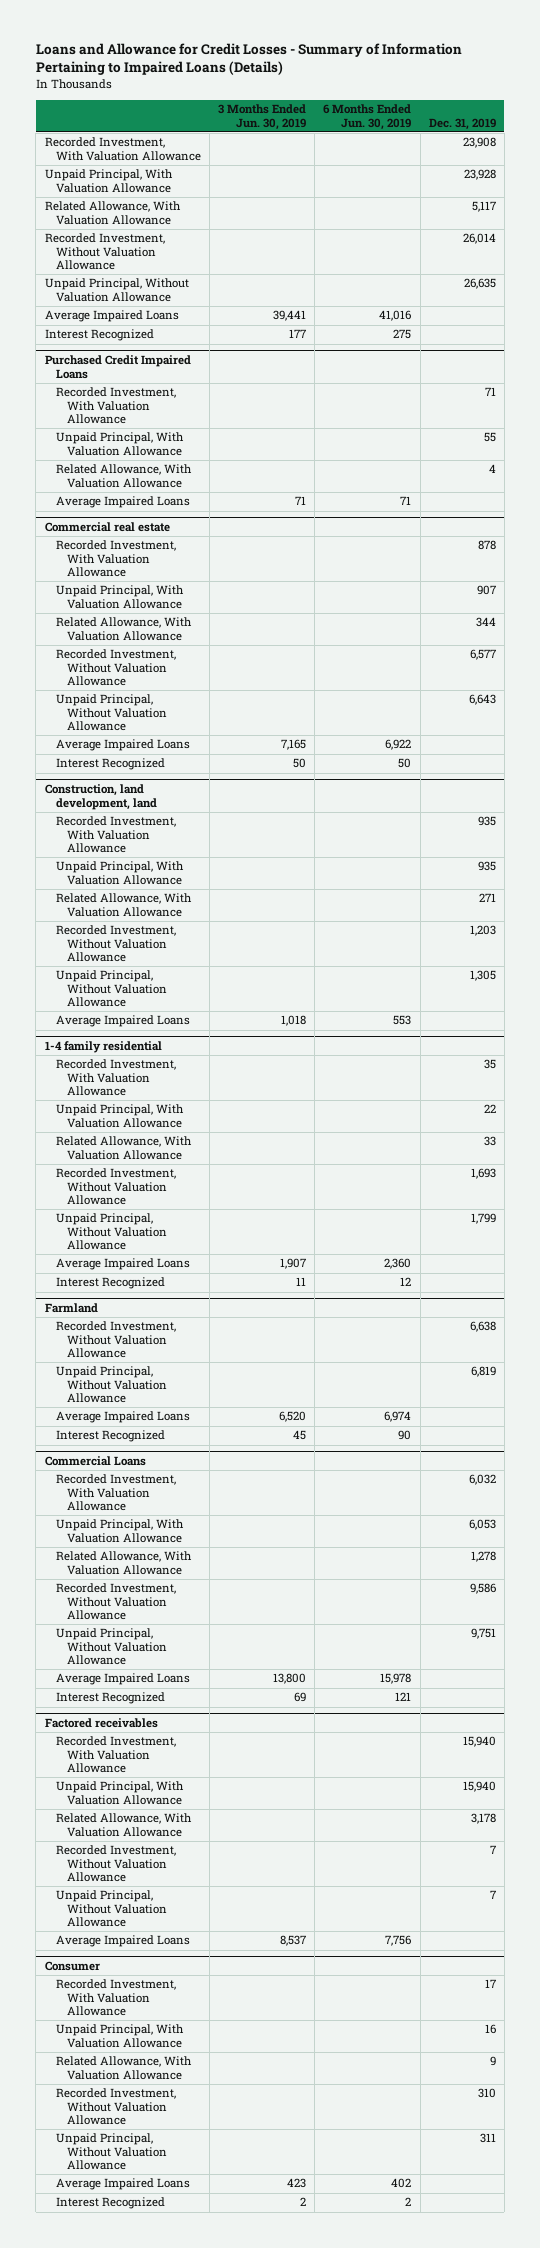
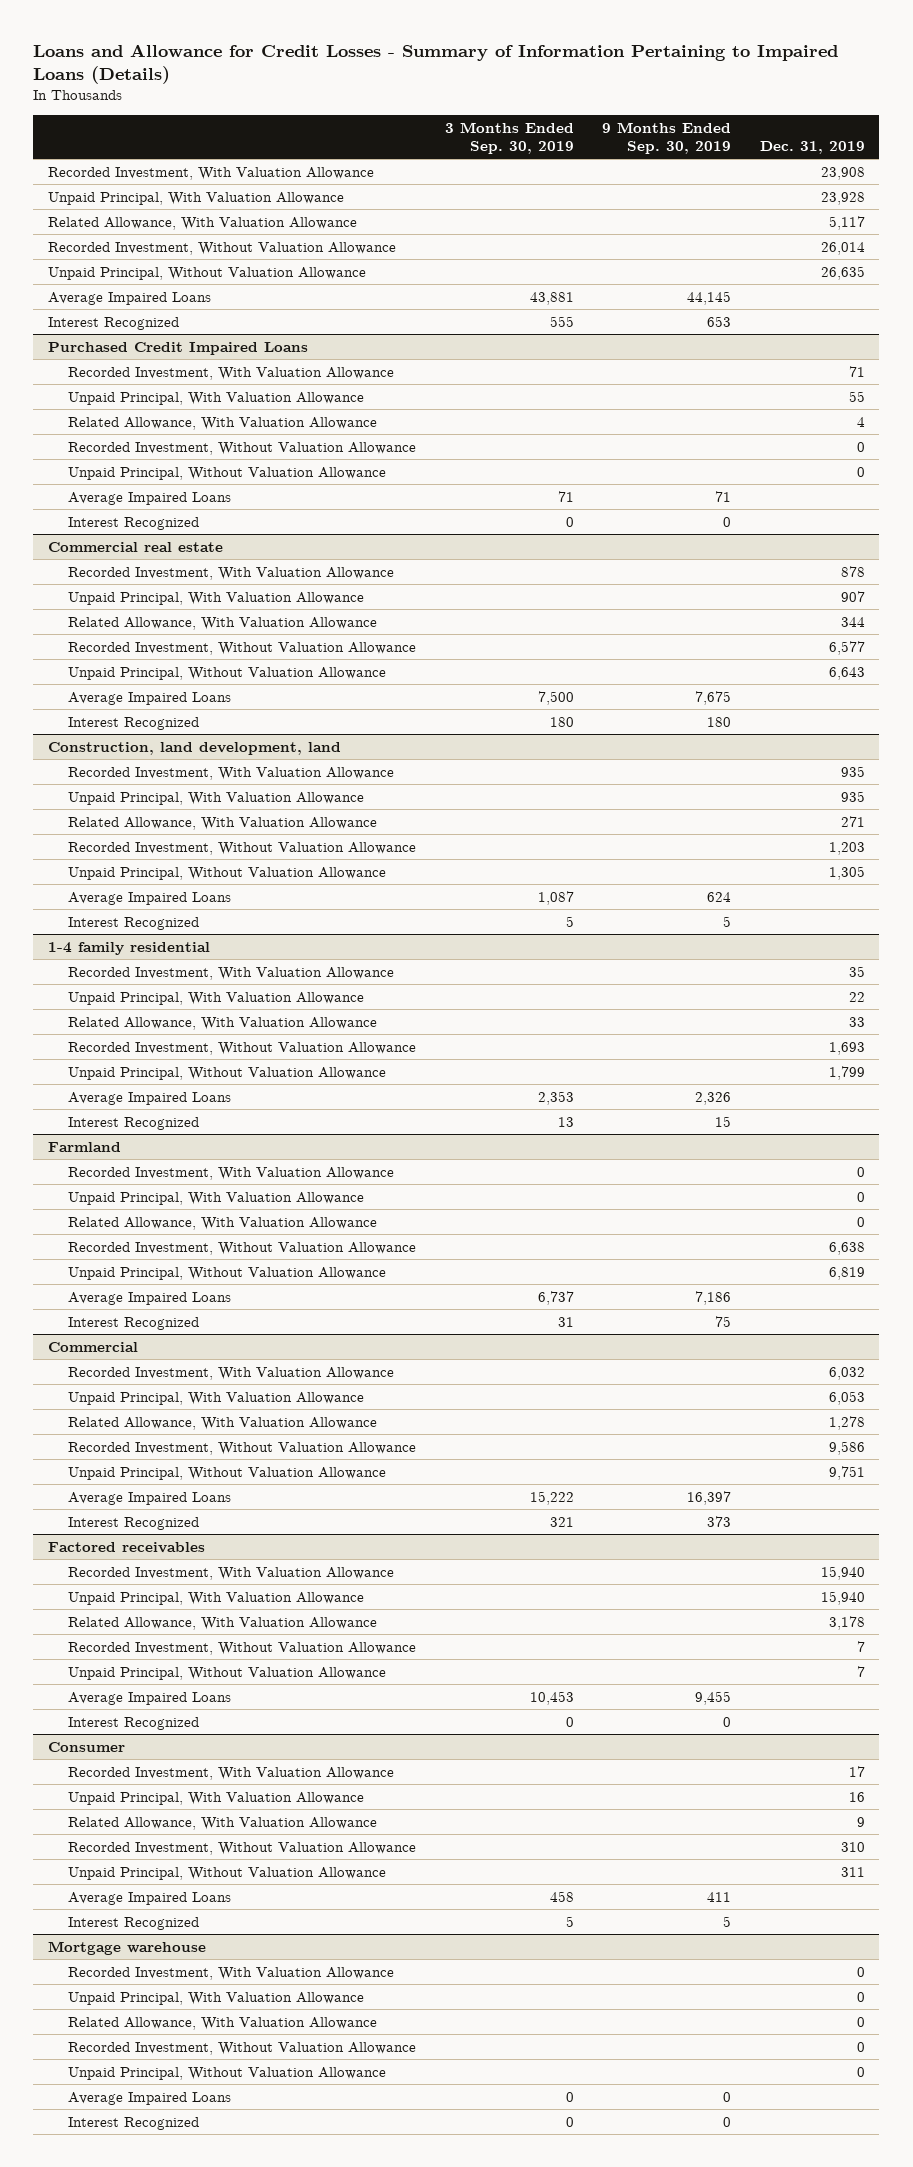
- | 3 Months Ended Jun. 30, 2019 | 6 Months Ended Jun. 30, 2019 | Dec. 31, 2019
+ | 3 Months Ended Sep. 30, 2019 | 9 Months Ended Sep. 30, 2019 | Dec. 31, 2019
@ Purchased Credit Impaired Loans
+ Recorded Investment, Without Valuation Allowance | | | 0
+ Unpaid Principal, Without Valuation Allowance | | | 0
+ Interest Recognized | 0 | 0 |
@ Construction, land development, land
+ Interest Recognized | 5 | 5 |
@ Farmland
+ Recorded Investment, With Valuation Allowance | | | 0
+ Unpaid Principal, With Valuation Allowance | | | 0
+ Related Allowance, With Valuation Allowance | | | 0
- Commercial Loans
+ Commercial
@ Factored receivables
+ Interest Recognized | 0 | 0 |
+ Mortgage warehouse
+ Recorded Investment, With Valuation Allowance | | | 0
+ Unpaid Principal, With Valuation Allowance | | | 0
+ Related Allowance, With Valuation Allowance | | | 0
+ Recorded Investment, Without Valuation Allowance | | | 0
+ Unpaid Principal, Without Valuation Allowance | | | 0
+ Average Impaired Loans | 0 | 0 |
+ Interest Recognized | 0 | 0 |

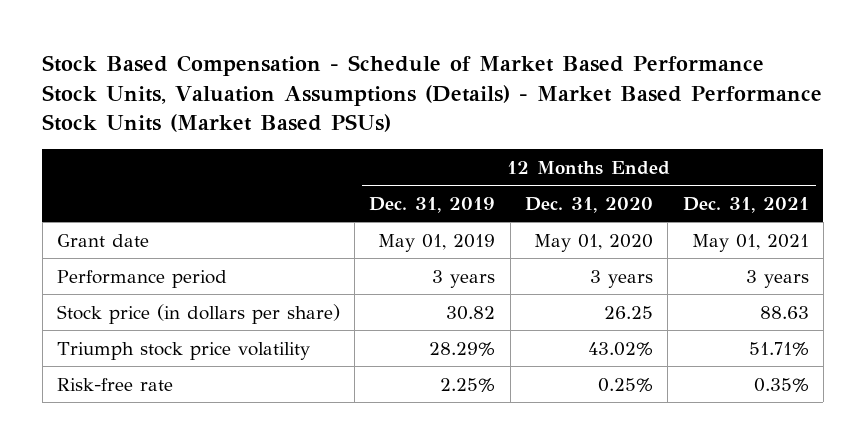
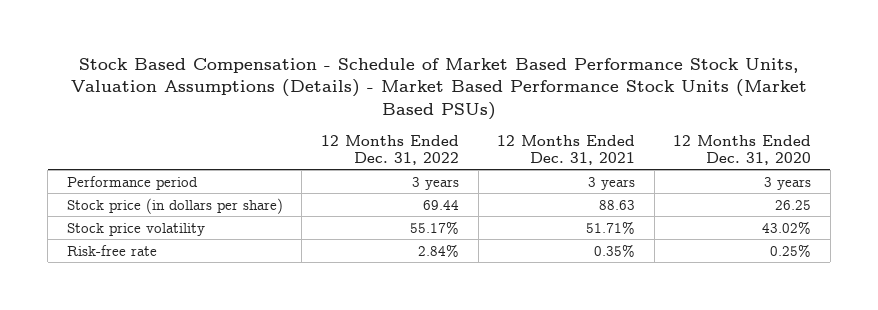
- | 12 Months Ended Dec. 31, 2019 | 12 Months Ended Dec. 31, 2020 | 12 Months Ended Dec. 31, 2021
+ | 12 Months Ended Dec. 31, 2022 | 12 Months Ended Dec. 31, 2021 | 12 Months Ended Dec. 31, 2020
- Grant date | May 01, 2019 | May 01, 2020 | May 01, 2021
- Triumph stock price volatility | 28.29% | 43.02% | 51.71%
+ Stock price volatility | 55.17% | 51.71% | 43.02%

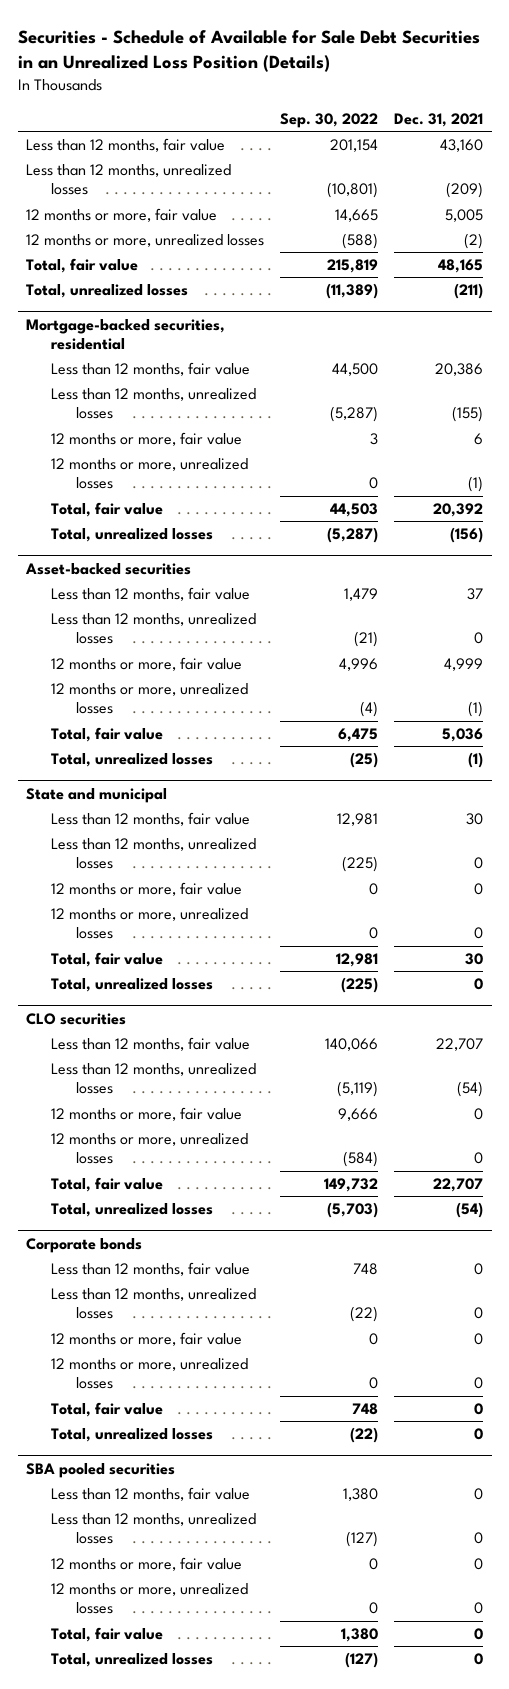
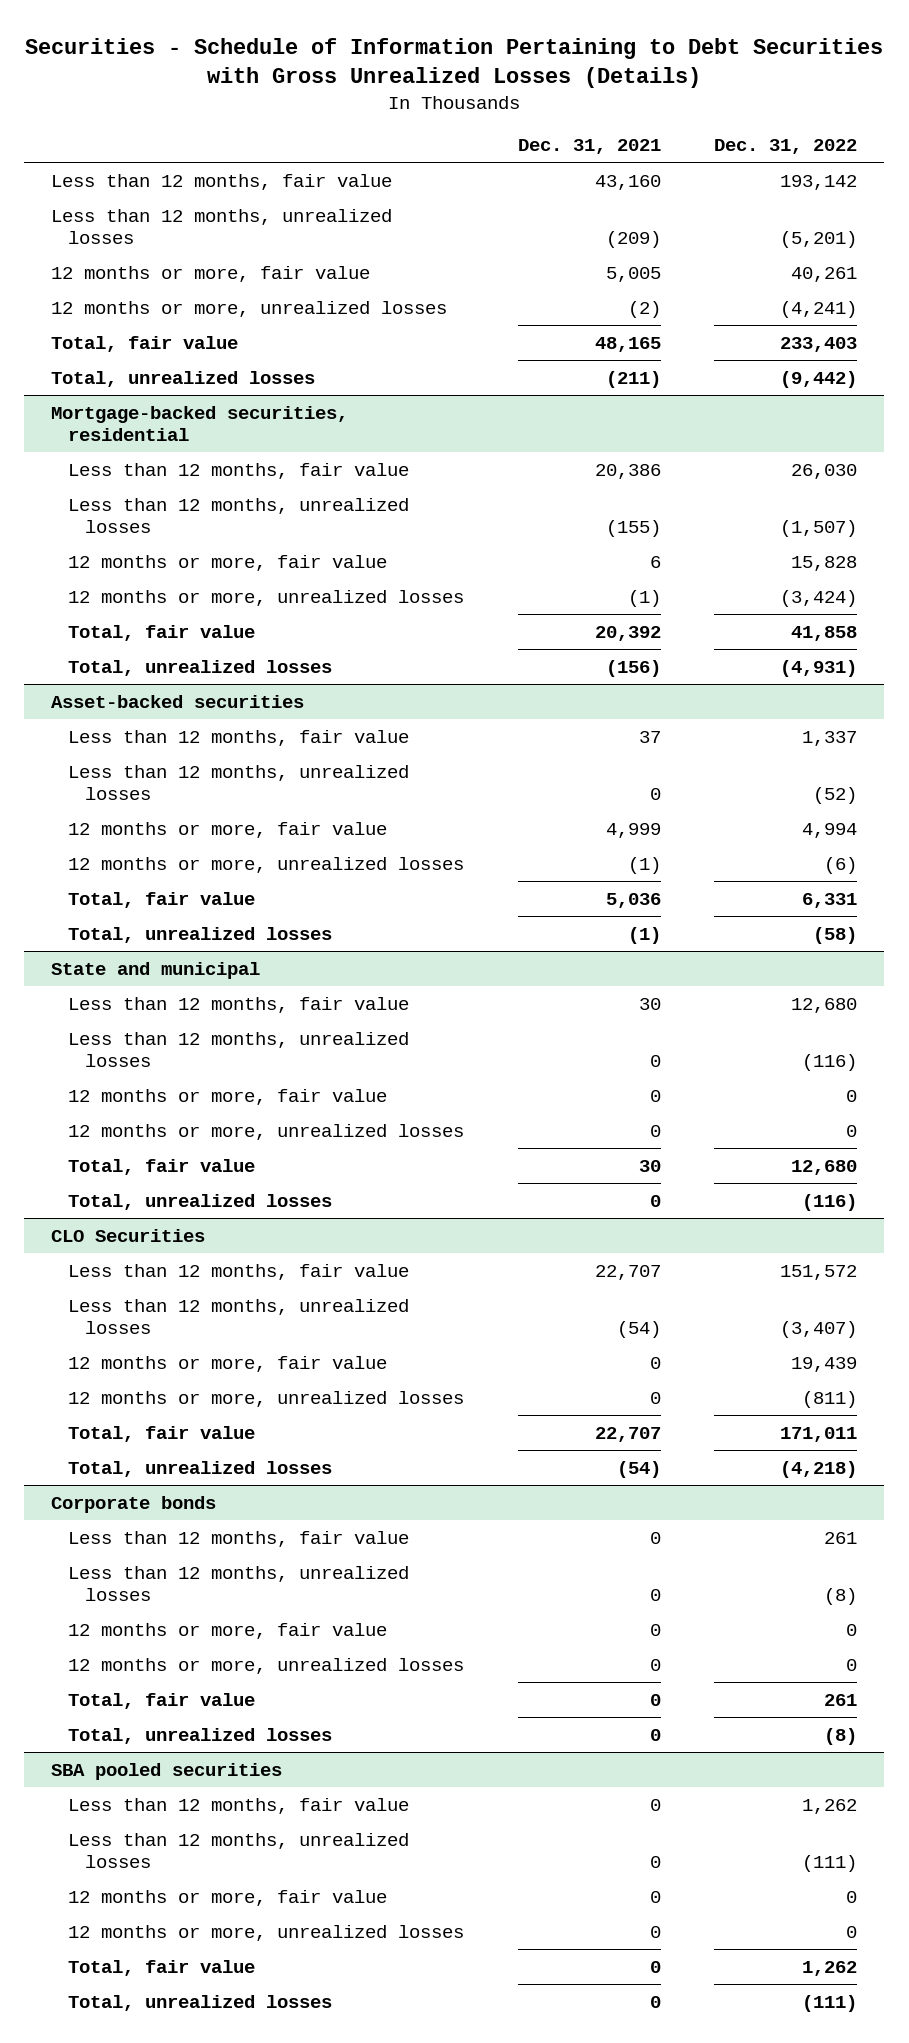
- Securities - Schedule of Available for Sale Debt Securities in an Unrealized Loss Position (Details)
+ Securities - Schedule of Information Pertaining to Debt Securities with Gross Unrealized Losses (Details)
- | Sep. 30, 2022 | Dec. 31, 2021
+ | Dec. 31, 2021 | Dec. 31, 2022
- CLO securities
+ CLO Securities

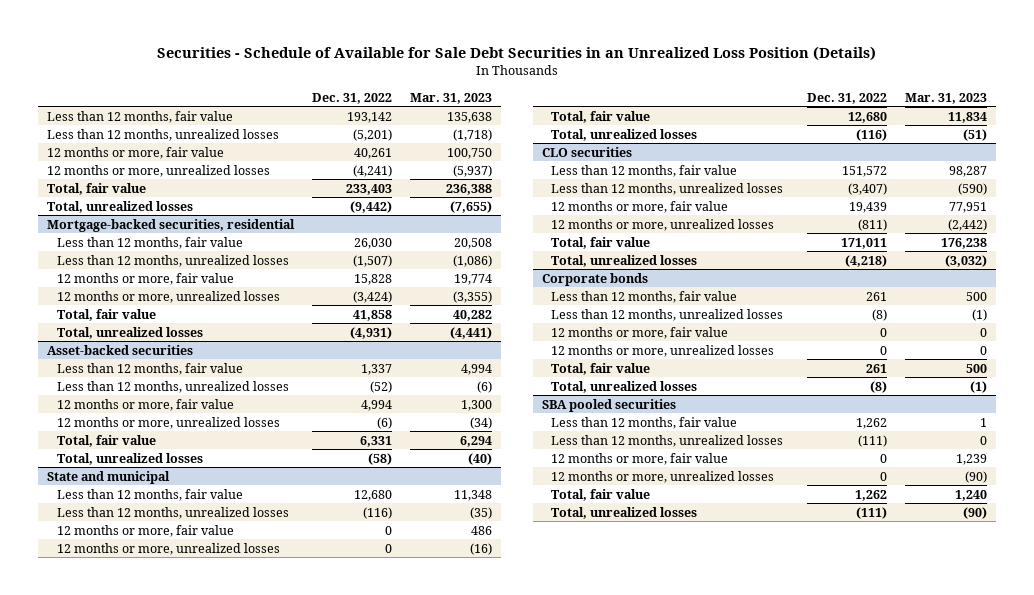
- Securities - Schedule of Information Pertaining to Debt Securities with Gross Unrealized Losses (Details)
+ Securities - Schedule of Available for Sale Debt Securities in an Unrealized Loss Position (Details)
- | Dec. 31, 2021 | Dec. 31, 2022
+ | Dec. 31, 2022 | Mar. 31, 2023
- CLO Securities
+ CLO securities

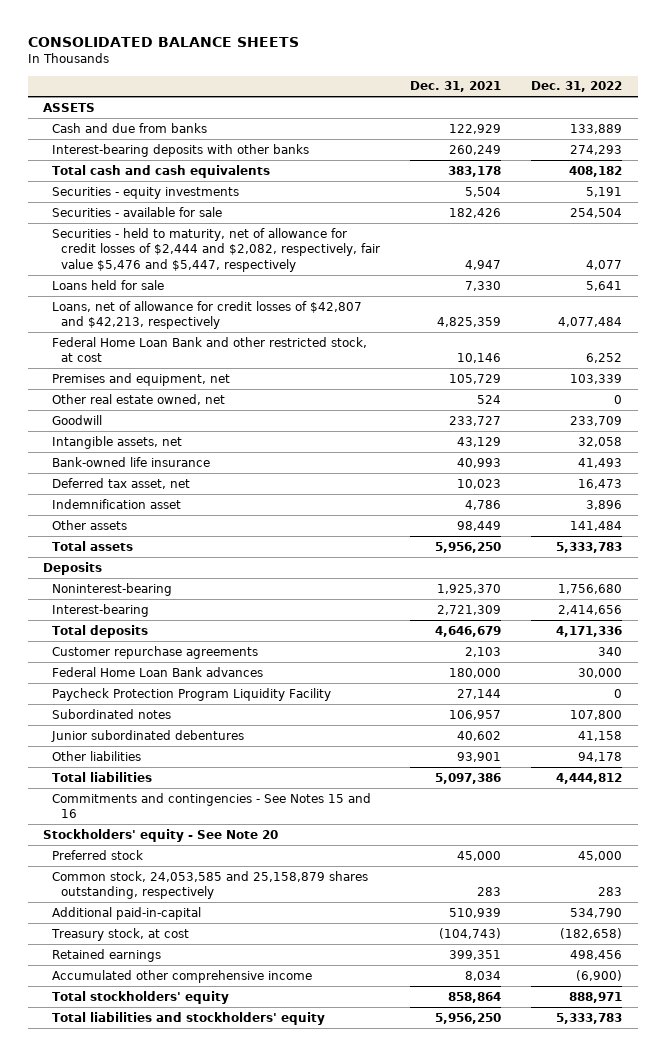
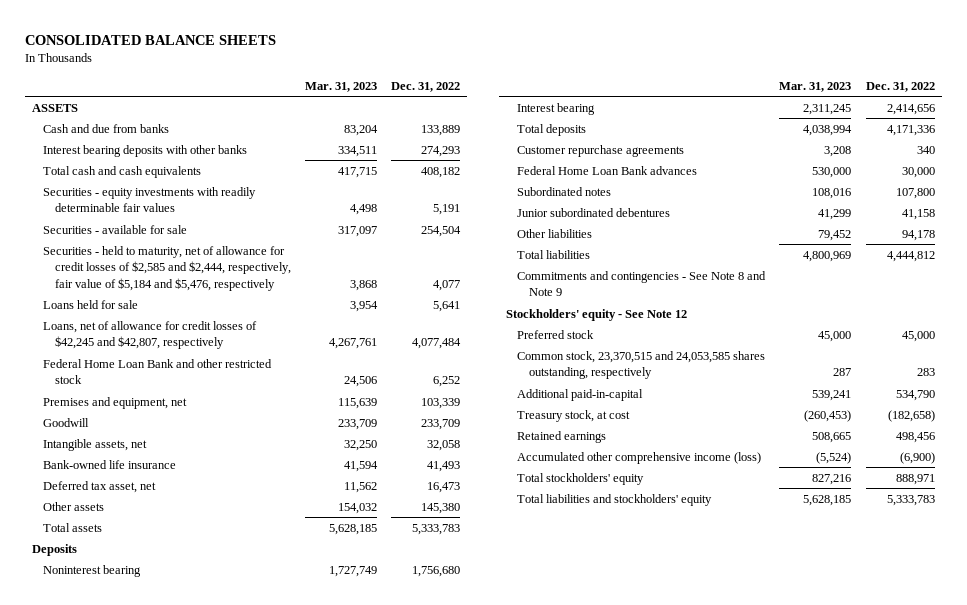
- | Dec. 31, 2021 | Dec. 31, 2022
+ | Mar. 31, 2023 | Dec. 31, 2022
- Interest-bearing deposits with other banks | 260,249 | 274,293
+ Interest bearing deposits with other banks | 334,511 | 274,293
- Securities - equity investments | 5,504 | 5,191
+ Securities - equity investments with readily determinable fair values | 4,498 | 5,191
- Securities - held to maturity, net of allowance for credit losses of $2,444 and $2,082, respectively, fair value $5,476 and $5,447, respectively | 4,947 | 4,077
+ Securities - held to maturity, net of allowance for credit losses of $2,585 and $2,444, respectively, fair value of $5,184 and $5,476, respectively | 3,868 | 4,077
- Loans, net of allowance for credit losses of $42,807 and $42,213, respectively | 4,825,359 | 4,077,484
- Federal Home Loan Bank and other restricted stock, at cost | 10,146 | 6,252
+ Loans, net of allowance for credit losses of $42,245 and $42,807, respectively | 4,267,761 | 4,077,484
+ Federal Home Loan Bank and other restricted stock | 24,506 | 6,252
- Other real estate owned, net | 524 | 0
- Indemnification asset | 4,786 | 3,896
- Other assets | 98,449 | 141,484
+ Other assets | 154,032 | 145,380
- Noninterest-bearing | 1,925,370 | 1,756,680
- Interest-bearing | 2,721,309 | 2,414,656
+ Noninterest bearing | 1,727,749 | 1,756,680
+ Interest bearing | 2,311,245 | 2,414,656
- Paycheck Protection Program Liquidity Facility | 27,144 | 0
- Commitments and contingencies - See Notes 15 and 16
- Stockholders' equity - See Note 20
+ Commitments and contingencies - See Note 8 and Note 9
+ Stockholders' equity - See Note 12
- Common stock, 24,053,585 and 25,158,879 shares outstanding, respectively | 283 | 283
+ Common stock, 23,370,515 and 24,053,585 shares outstanding, respectively | 287 | 283
- Accumulated other comprehensive income | 8,034 | (6,900)
+ Accumulated other comprehensive income (loss) | (5,524) | (6,900)

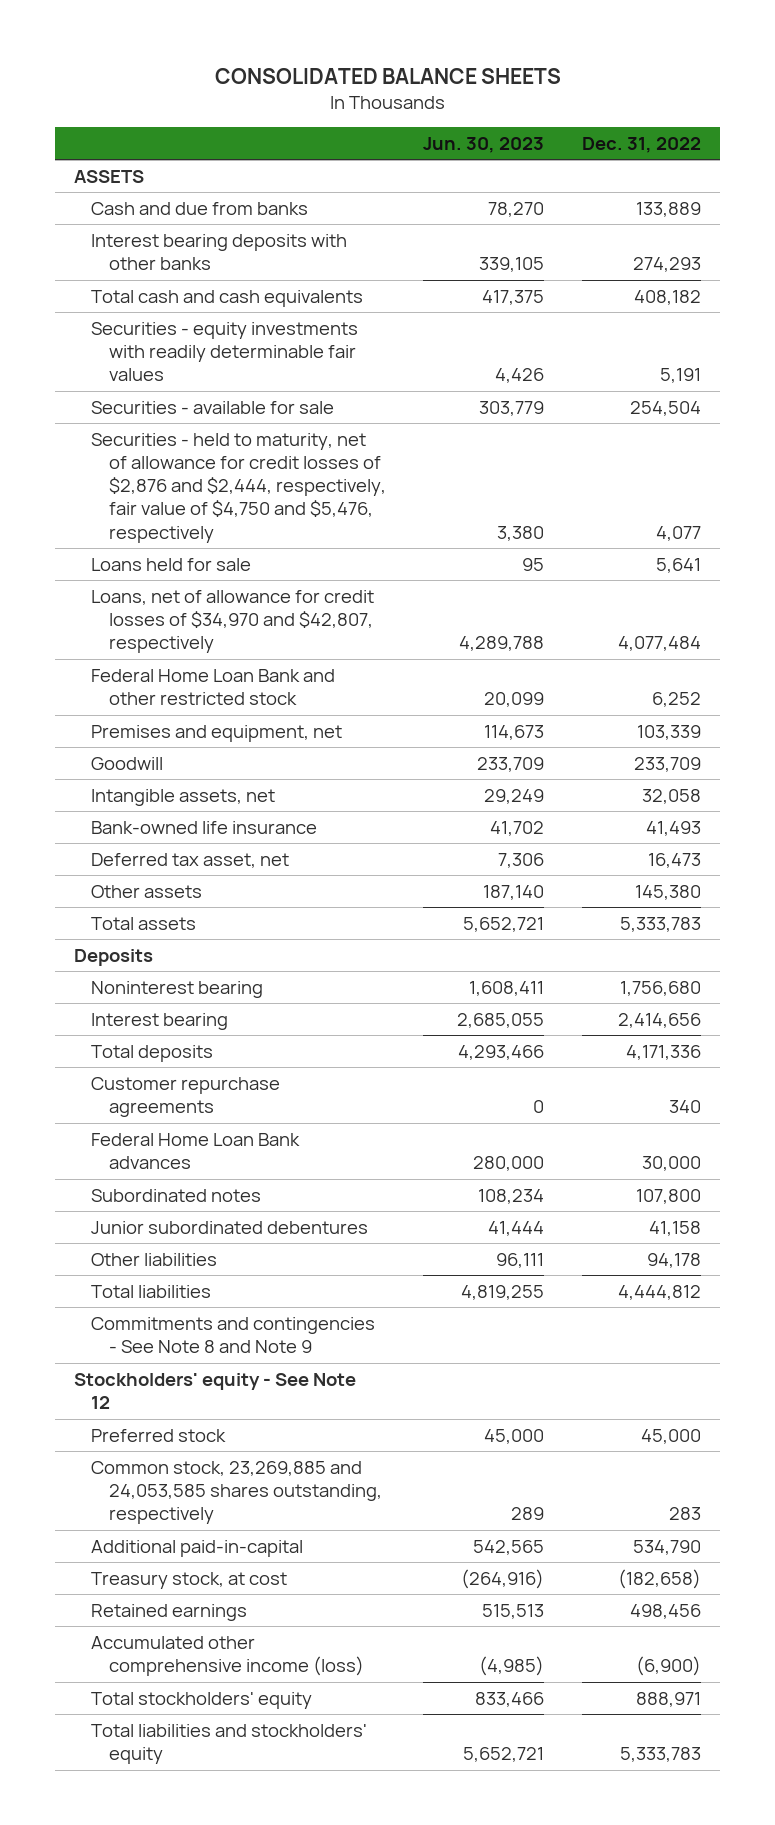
- | Mar. 31, 2023 | Dec. 31, 2022
+ | Jun. 30, 2023 | Dec. 31, 2022
- Securities - held to maturity, net of allowance for credit losses of $2,585 and $2,444, respectively, fair value of $5,184 and $5,476, respectively | 3,868 | 4,077
+ Securities - held to maturity, net of allowance for credit losses of $2,876 and $2,444, respectively, fair value of $4,750 and $5,476, respectively | 3,380 | 4,077
- Loans, net of allowance for credit losses of $42,245 and $42,807, respectively | 4,267,761 | 4,077,484
+ Loans, net of allowance for credit losses of $34,970 and $42,807, respectively | 4,289,788 | 4,077,484
- Common stock, 23,370,515 and 24,053,585 shares outstanding, respectively | 287 | 283
+ Common stock, 23,269,885 and 24,053,585 shares outstanding, respectively | 289 | 283

